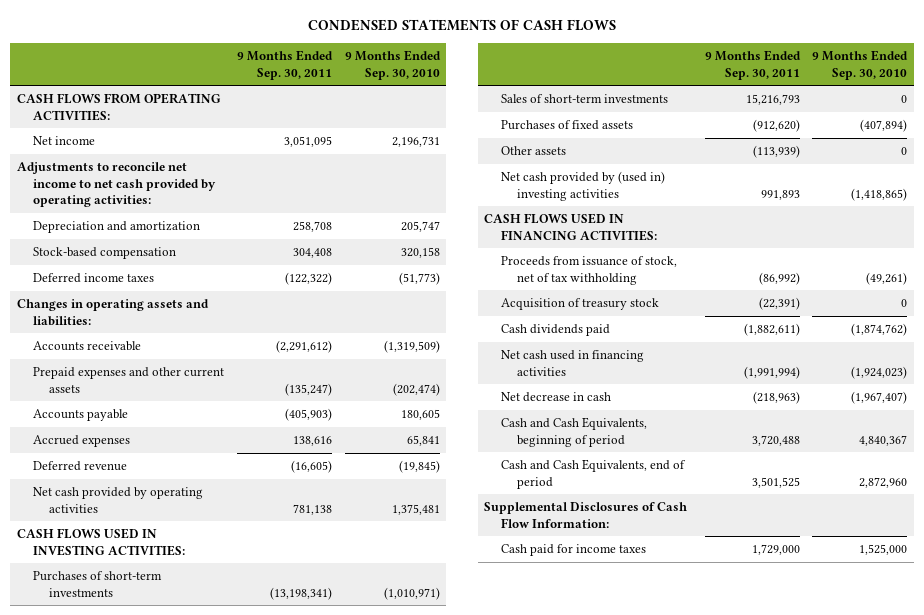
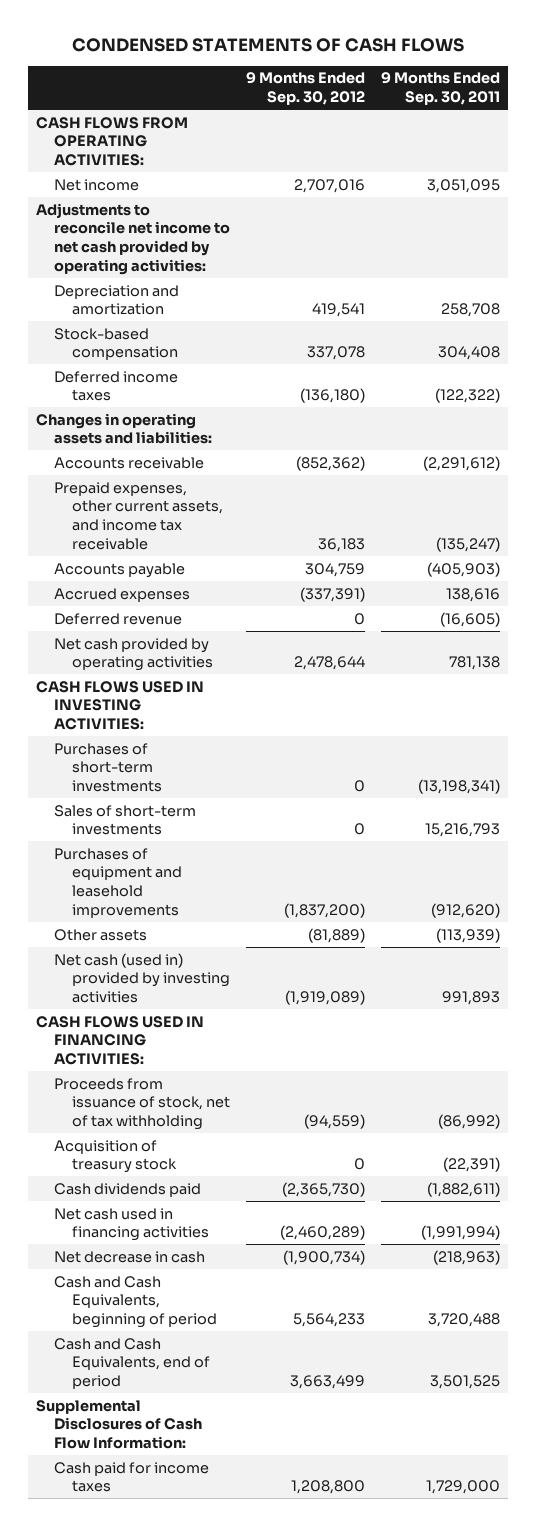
- | 9 Months Ended Sep. 30, 2011 | 9 Months Ended Sep. 30, 2010
+ | 9 Months Ended Sep. 30, 2012 | 9 Months Ended Sep. 30, 2011
- Prepaid expenses and other current assets | (135,247) | (202,474)
+ Prepaid expenses, other current assets, and income tax receivable | 36,183 | (135,247)
- Purchases of fixed assets | (912,620) | (407,894)
+ Purchases of equipment and leasehold improvements | (1,837,200) | (912,620)
- Net cash provided by (used in) investing activities | 991,893 | (1,418,865)
+ Net cash (used in) provided by investing activities | (1,919,089) | 991,893

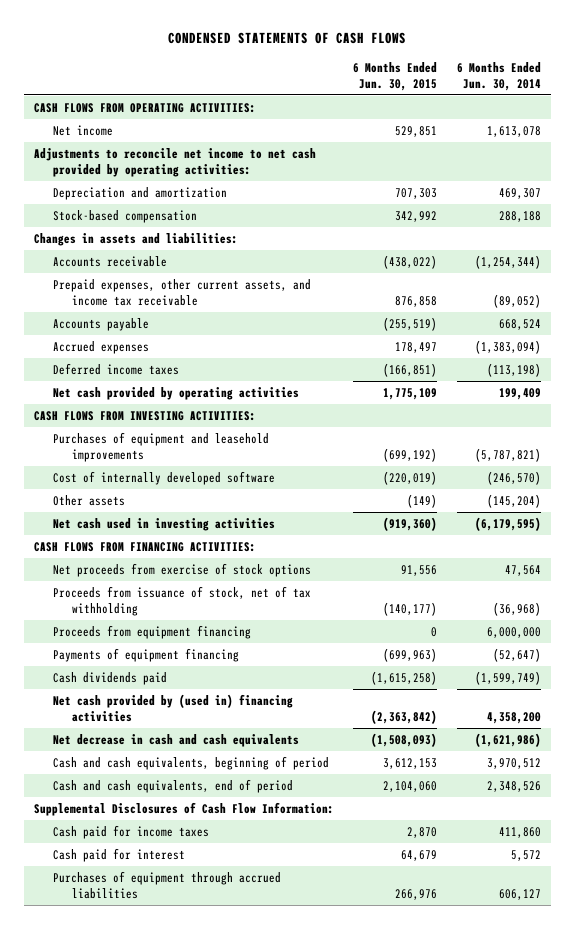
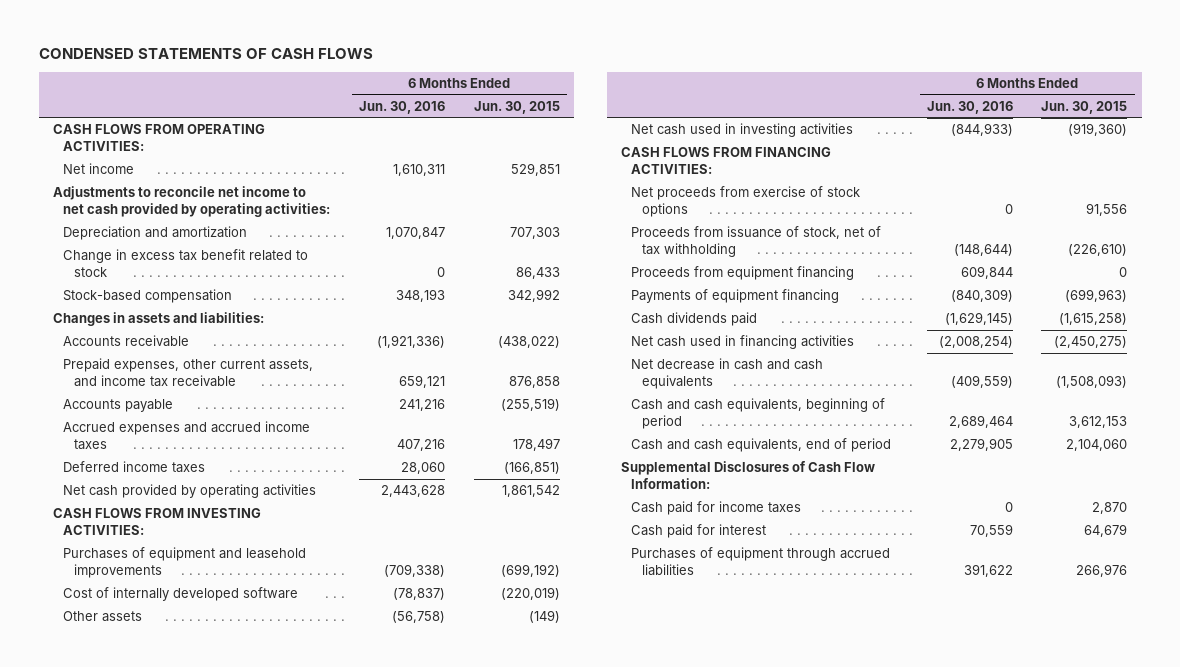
- | 6 Months Ended Jun. 30, 2015 | 6 Months Ended Jun. 30, 2014
+ | 6 Months Ended Jun. 30, 2016 | 6 Months Ended Jun. 30, 2015
+ Change in excess tax benefit related to stock | 0 | 86,433
- Accrued expenses | 178,497 | (1,383,094)
+ Accrued expenses and accrued income taxes | 407,216 | 178,497
- Net cash provided by operating activities | 1,775,109 | 199,409
+ Net cash provided by operating activities | 2,443,628 | 1,861,542
- Proceeds from issuance of stock, net of tax withholding | (140,177) | (36,968)
+ Proceeds from issuance of stock, net of tax withholding | (148,644) | (226,610)
- Net cash provided by (used in) financing activities | (2,363,842) | 4,358,200
+ Net cash used in financing activities | (2,008,254) | (2,450,275)

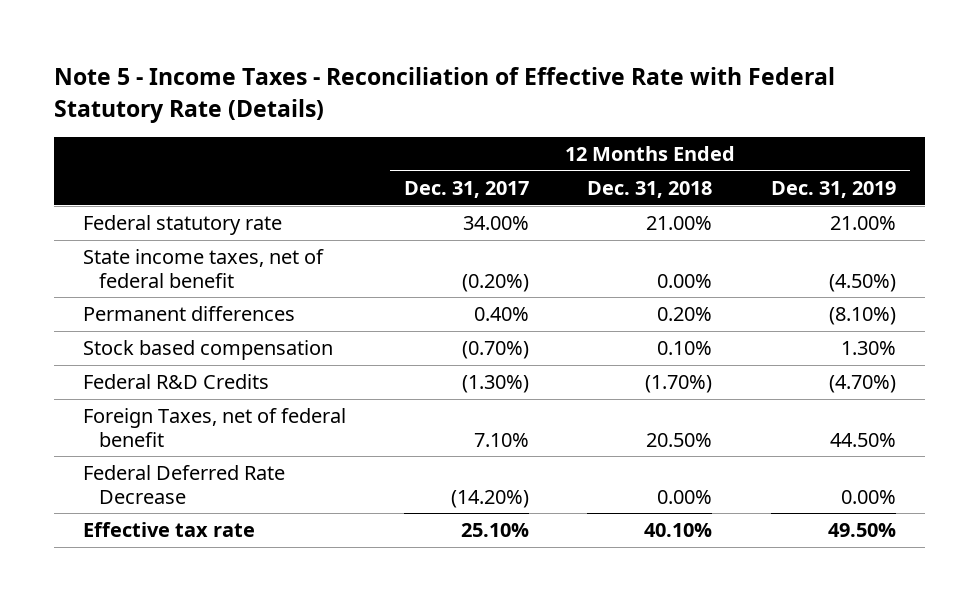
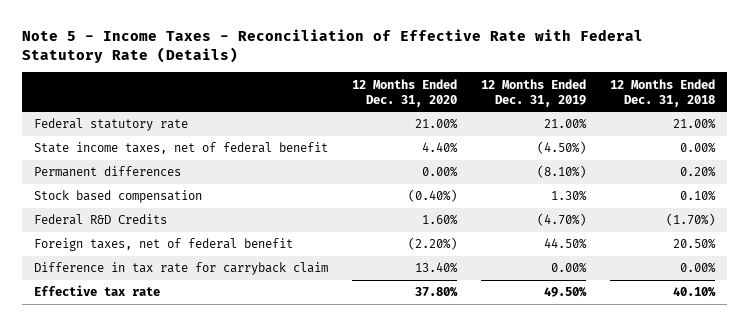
- | 12 Months Ended Dec. 31, 2017 | 12 Months Ended Dec. 31, 2018 | 12 Months Ended Dec. 31, 2019
+ | 12 Months Ended Dec. 31, 2020 | 12 Months Ended Dec. 31, 2019 | 12 Months Ended Dec. 31, 2018
- Foreign Taxes, net of federal benefit | 7.10% | 20.50% | 44.50%
- Federal Deferred Rate Decrease | (14.20%) | 0.00% | 0.00%
+ Foreign taxes, net of federal benefit | (2.20%) | 44.50% | 20.50%
+ Difference in tax rate for carryback claim | 13.40% | 0.00% | 0.00%

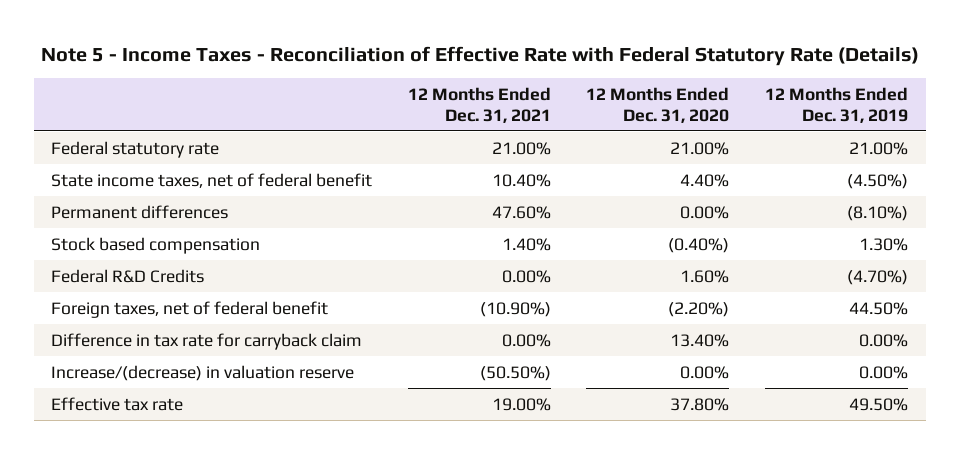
- | 12 Months Ended Dec. 31, 2020 | 12 Months Ended Dec. 31, 2019 | 12 Months Ended Dec. 31, 2018
+ | 12 Months Ended Dec. 31, 2021 | 12 Months Ended Dec. 31, 2020 | 12 Months Ended Dec. 31, 2019
+ Increase/(decrease) in valuation reserve | (50.50%) | 0.00% | 0.00%

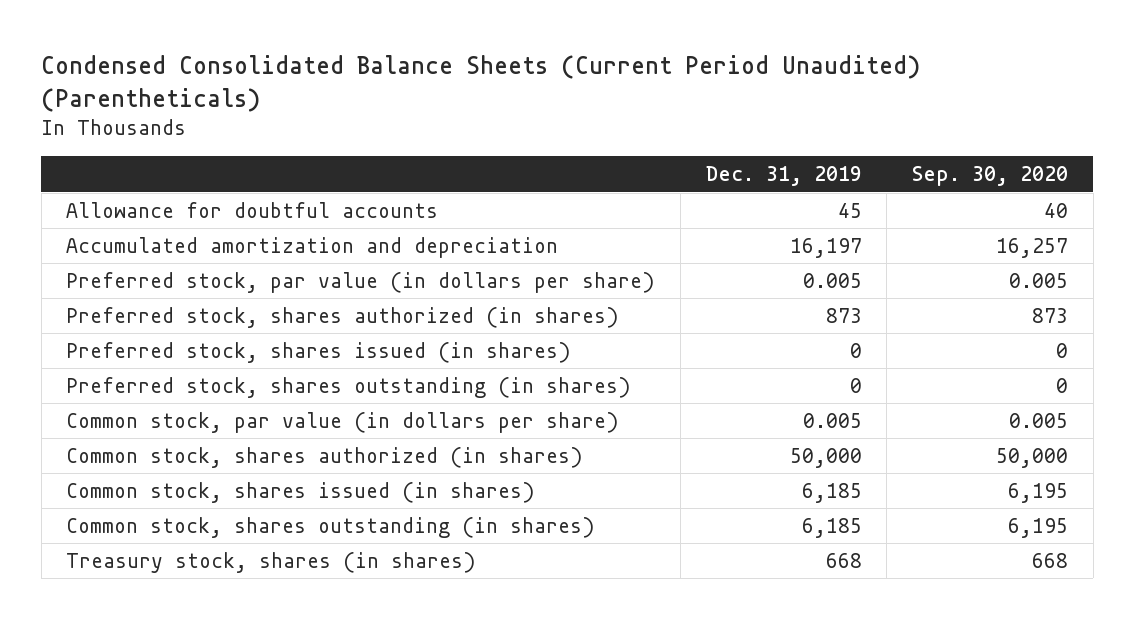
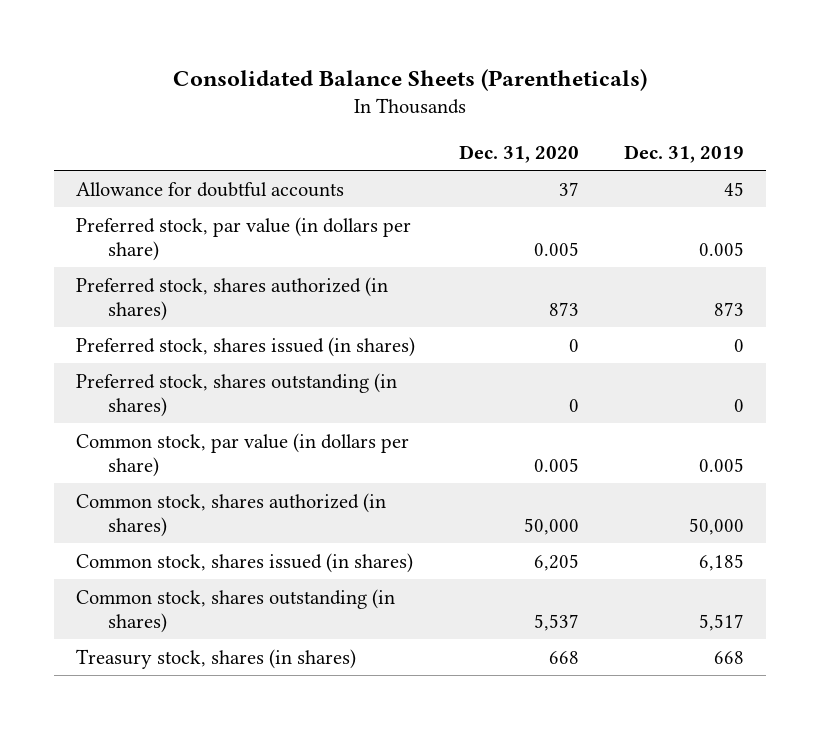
- Condensed Consolidated Balance Sheets (Current Period Unaudited) (Parentheticals)
+ Consolidated Balance Sheets (Parentheticals)
- | Dec. 31, 2019 | Sep. 30, 2020
+ | Dec. 31, 2020 | Dec. 31, 2019
- Accumulated amortization and depreciation | 16,197 | 16,257
- Common stock, shares outstanding (in shares) | 6,185 | 6,195
+ Common stock, shares outstanding (in shares) | 5,537 | 5,517

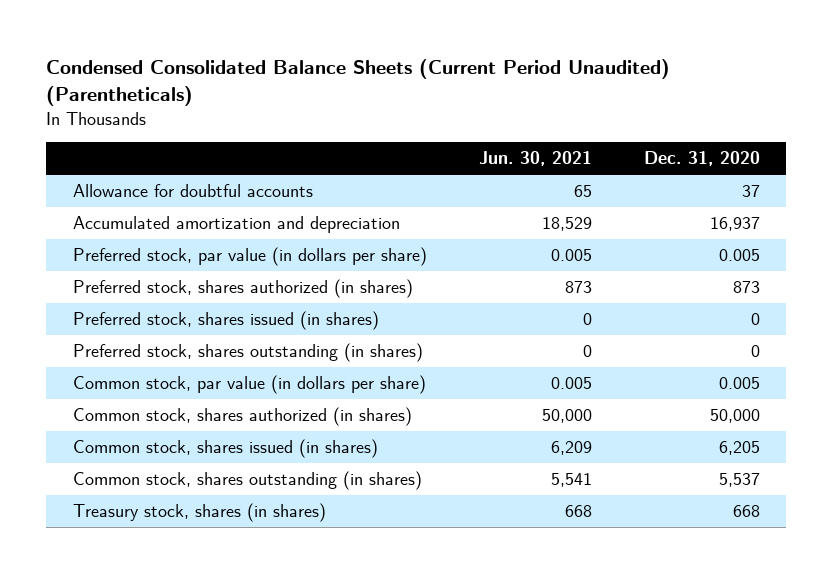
- Consolidated Balance Sheets (Parentheticals)
+ Condensed Consolidated Balance Sheets (Current Period Unaudited) (Parentheticals)
- | Dec. 31, 2020 | Dec. 31, 2019
+ | Jun. 30, 2021 | Dec. 31, 2020
+ Accumulated amortization and depreciation | 18,529 | 16,937

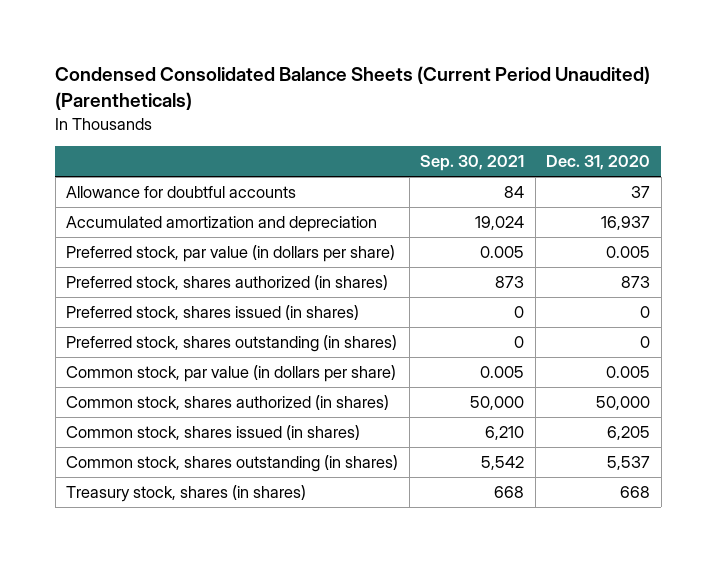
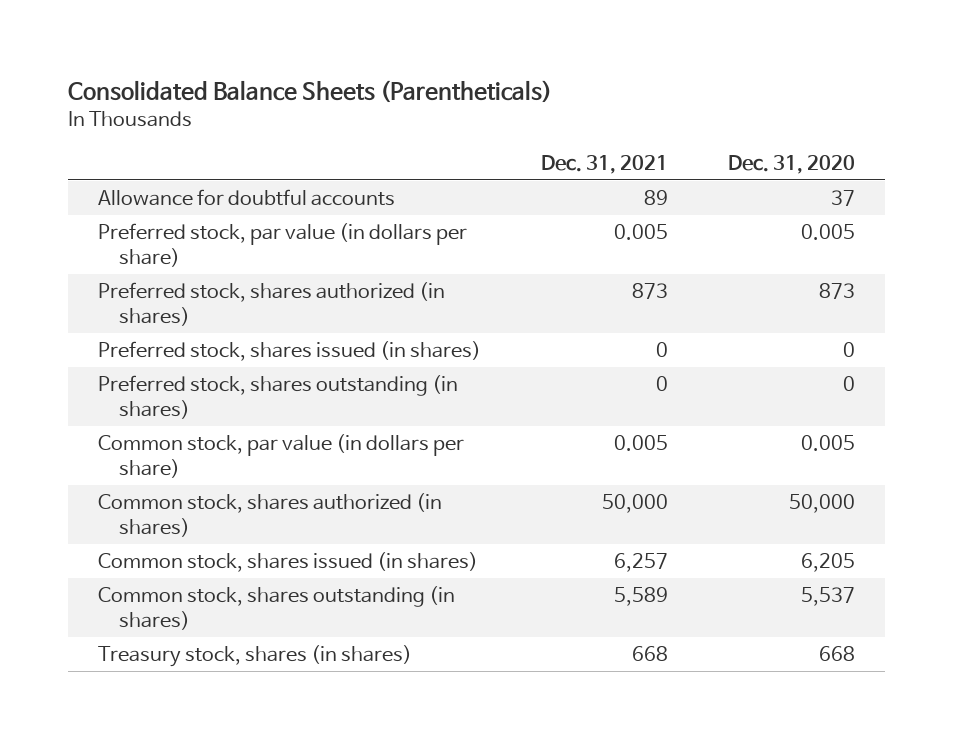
- Condensed Consolidated Balance Sheets (Current Period Unaudited) (Parentheticals)
+ Consolidated Balance Sheets (Parentheticals)
- | Sep. 30, 2021 | Dec. 31, 2020
+ | Dec. 31, 2021 | Dec. 31, 2020
- Accumulated amortization and depreciation | 19,024 | 16,937

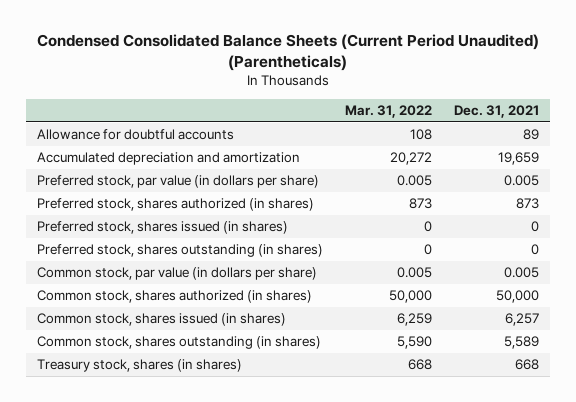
- Consolidated Balance Sheets (Parentheticals)
+ Condensed Consolidated Balance Sheets (Current Period Unaudited) (Parentheticals)
- | Dec. 31, 2021 | Dec. 31, 2020
+ | Mar. 31, 2022 | Dec. 31, 2021
+ Accumulated depreciation and amortization | 20,272 | 19,659

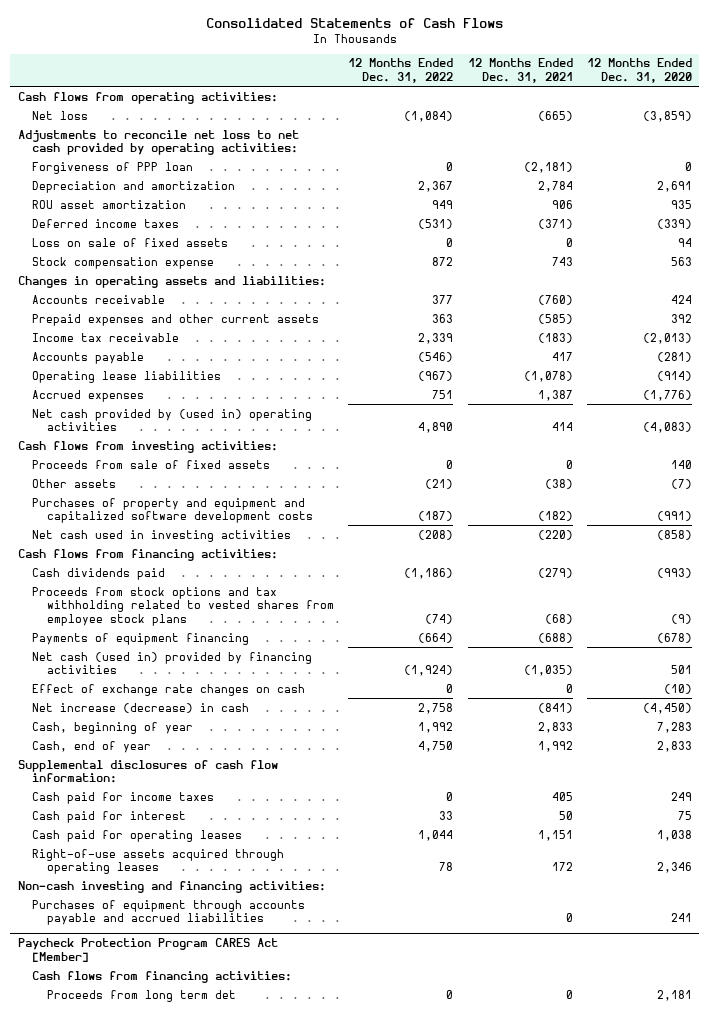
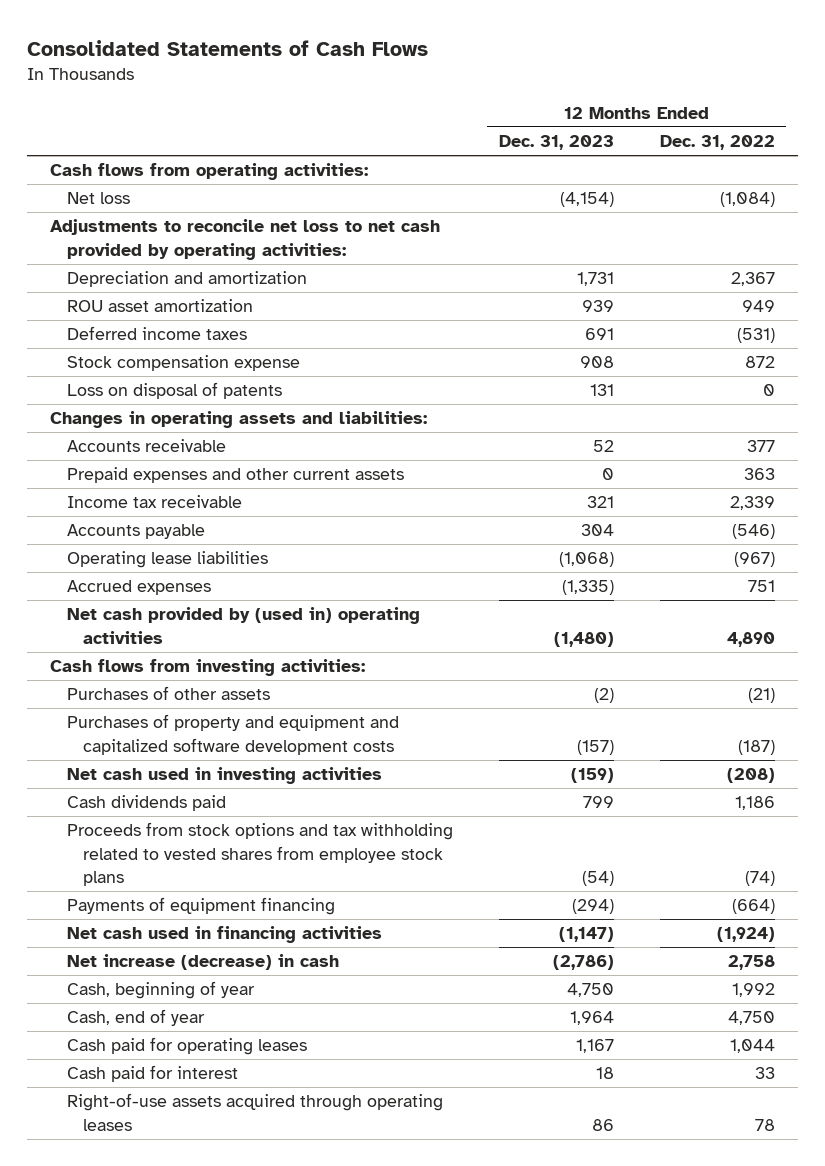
- | 12 Months Ended Dec. 31, 2022 | 12 Months Ended Dec. 31, 2021 | 12 Months Ended Dec. 31, 2020
+ | 12 Months Ended Dec. 31, 2023 | 12 Months Ended Dec. 31, 2022
- Forgiveness of PPP loan | 0 | (2,181) | 0
- Loss on sale of fixed assets | 0 | 0 | 94
+ Loss on disposal of patents | 131 | 0
- Proceeds from sale of fixed assets | 0 | 0 | 140
- Other assets | (21) | (38) | (7)
+ Purchases of other assets | (2) | (21)
- Cash flows from financing activities:
- Cash dividends paid | (1,186) | (279) | (993)
+ Cash dividends paid | 799 | 1,186
- Net cash (used in) provided by financing activities | (1,924) | (1,035) | 501
- Effect of exchange rate changes on cash | 0 | 0 | (10)
+ Net cash used in financing activities | (1,147) | (1,924)
- Supplemental disclosures of cash flow information:
- Cash paid for income taxes | 0 | 405 | 249
moved down: Cash paid for interest | 18 | 33
- Non-cash investing and financing activities:
- Purchases of equipment through accounts payable and accrued liabilities | | 0 | 241
- Paycheck Protection Program CARES Act [Member]
- Cash flows from financing activities:
- Proceeds from long term det | 0 | 0 | 2,181

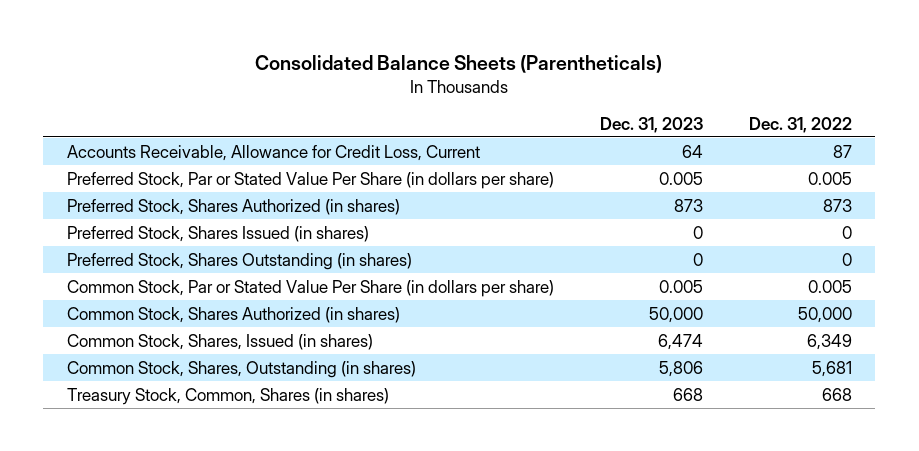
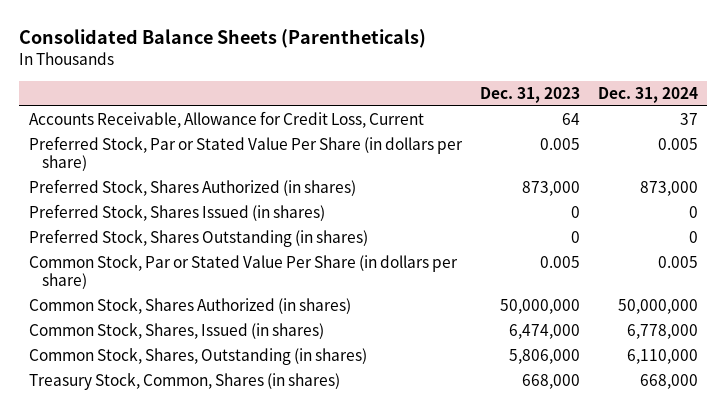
- | Dec. 31, 2023 | Dec. 31, 2022
+ | Dec. 31, 2023 | Dec. 31, 2024
- Preferred Stock, Shares Authorized (in shares) | 873 | 873
+ Preferred Stock, Shares Authorized (in shares) | 873,000 | 873,000
- Common Stock, Shares Authorized (in shares) | 50,000 | 50,000
- Common Stock, Shares, Issued (in shares) | 6,474 | 6,349
- Common Stock, Shares, Outstanding (in shares) | 5,806 | 5,681
- Treasury Stock, Common, Shares (in shares) | 668 | 668
+ Common Stock, Shares Authorized (in shares) | 50,000,000 | 50,000,000
+ Common Stock, Shares, Issued (in shares) | 6,474,000 | 6,778,000
+ Common Stock, Shares, Outstanding (in shares) | 5,806,000 | 6,110,000
+ Treasury Stock, Common, Shares (in shares) | 668,000 | 668,000

